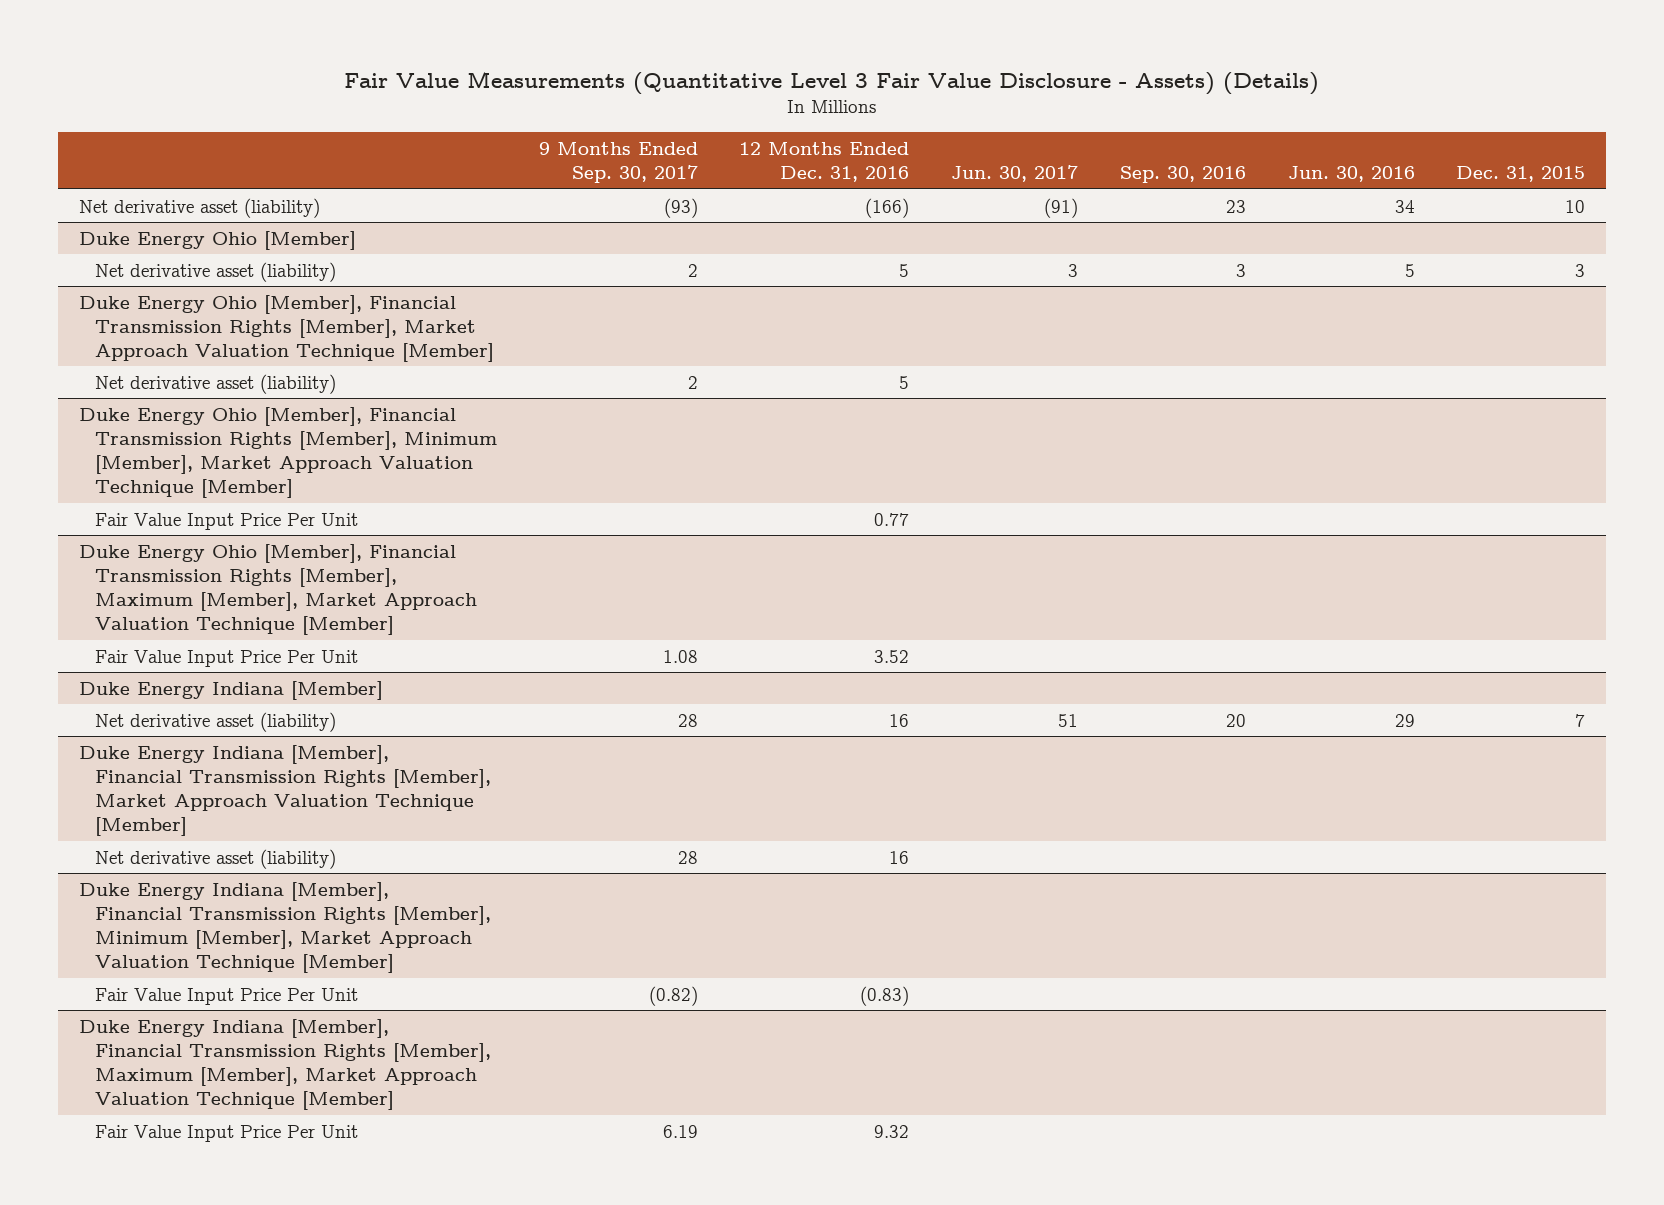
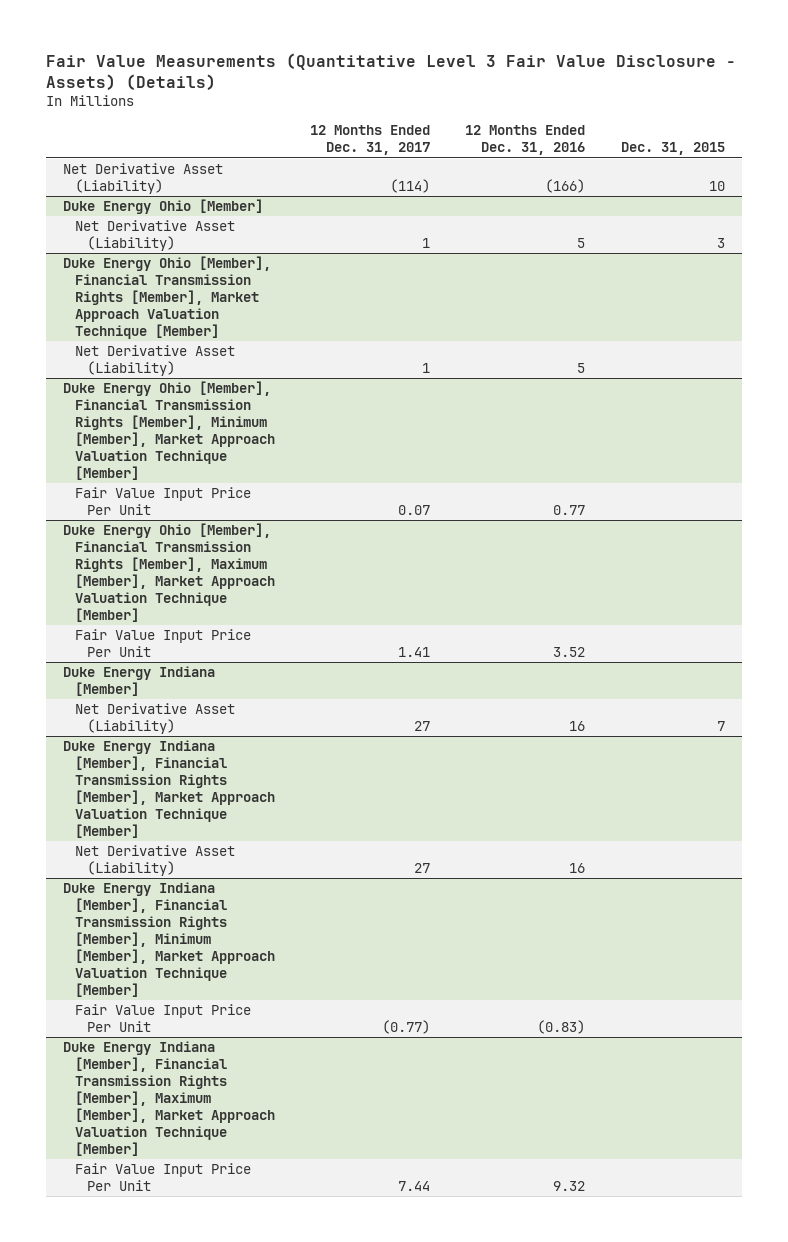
- | 9 Months Ended Sep. 30, 2017 | 12 Months Ended Dec. 31, 2016 | Jun. 30, 2017 | Sep. 30, 2016 | Jun. 30, 2016 | Dec. 31, 2015
+ | 12 Months Ended Dec. 31, 2017 | 12 Months Ended Dec. 31, 2016 | Dec. 31, 2015
- Net derivative asset (liability) | (93) | (166) | (91) | 23 | 34 | 10
+ Net Derivative Asset (Liability) | (114) | (166) | 10
@ Duke Energy Ohio [Member]
- Net derivative asset (liability) | 2 | 5 | 3 | 3 | 5 | 3
+ Net Derivative Asset (Liability) | 1 | 5 | 3
@ Duke Energy Ohio [Member], Financial Transmission Rights [Member], Market Approach Valuation Technique [Member]
- Net derivative asset (liability) | 2 | 5 | | | |
+ Net Derivative Asset (Liability) | 1 | 5 |
@ Duke Energy Indiana [Member]
- Net derivative asset (liability) | 28 | 16 | 51 | 20 | 29 | 7
+ Net Derivative Asset (Liability) | 27 | 16 | 7
@ Duke Energy Indiana [Member], Financial Transmission Rights [Member], Market Approach Valuation Technique [Member]
- Net derivative asset (liability) | 28 | 16 | | | |
+ Net Derivative Asset (Liability) | 27 | 16 |

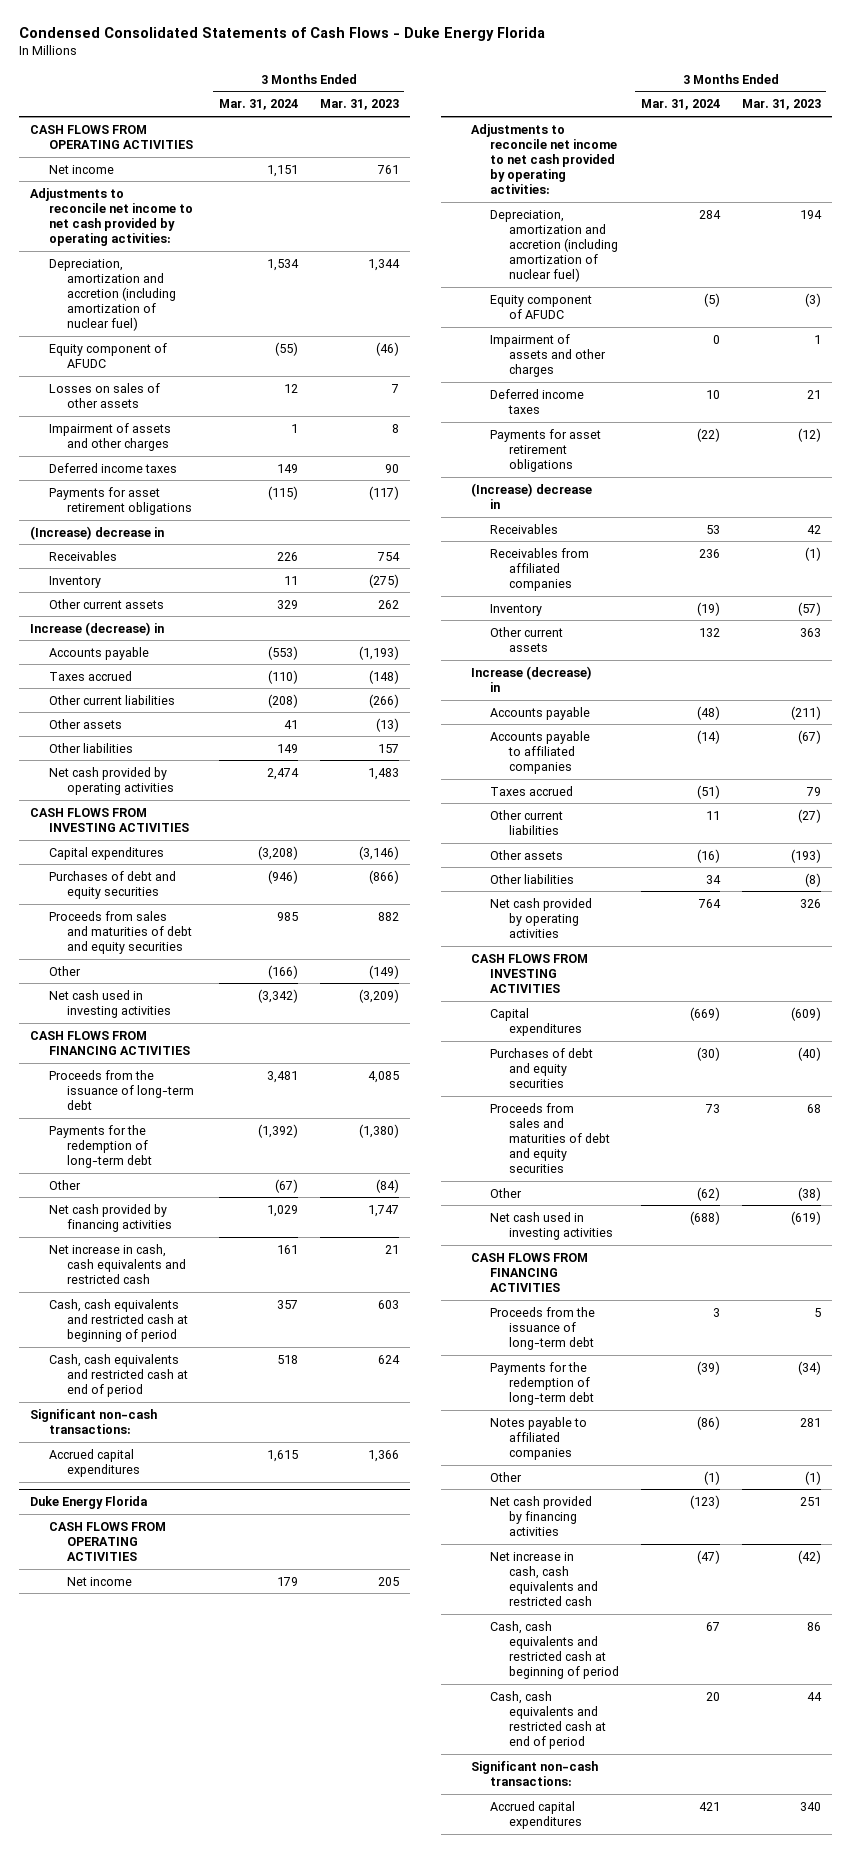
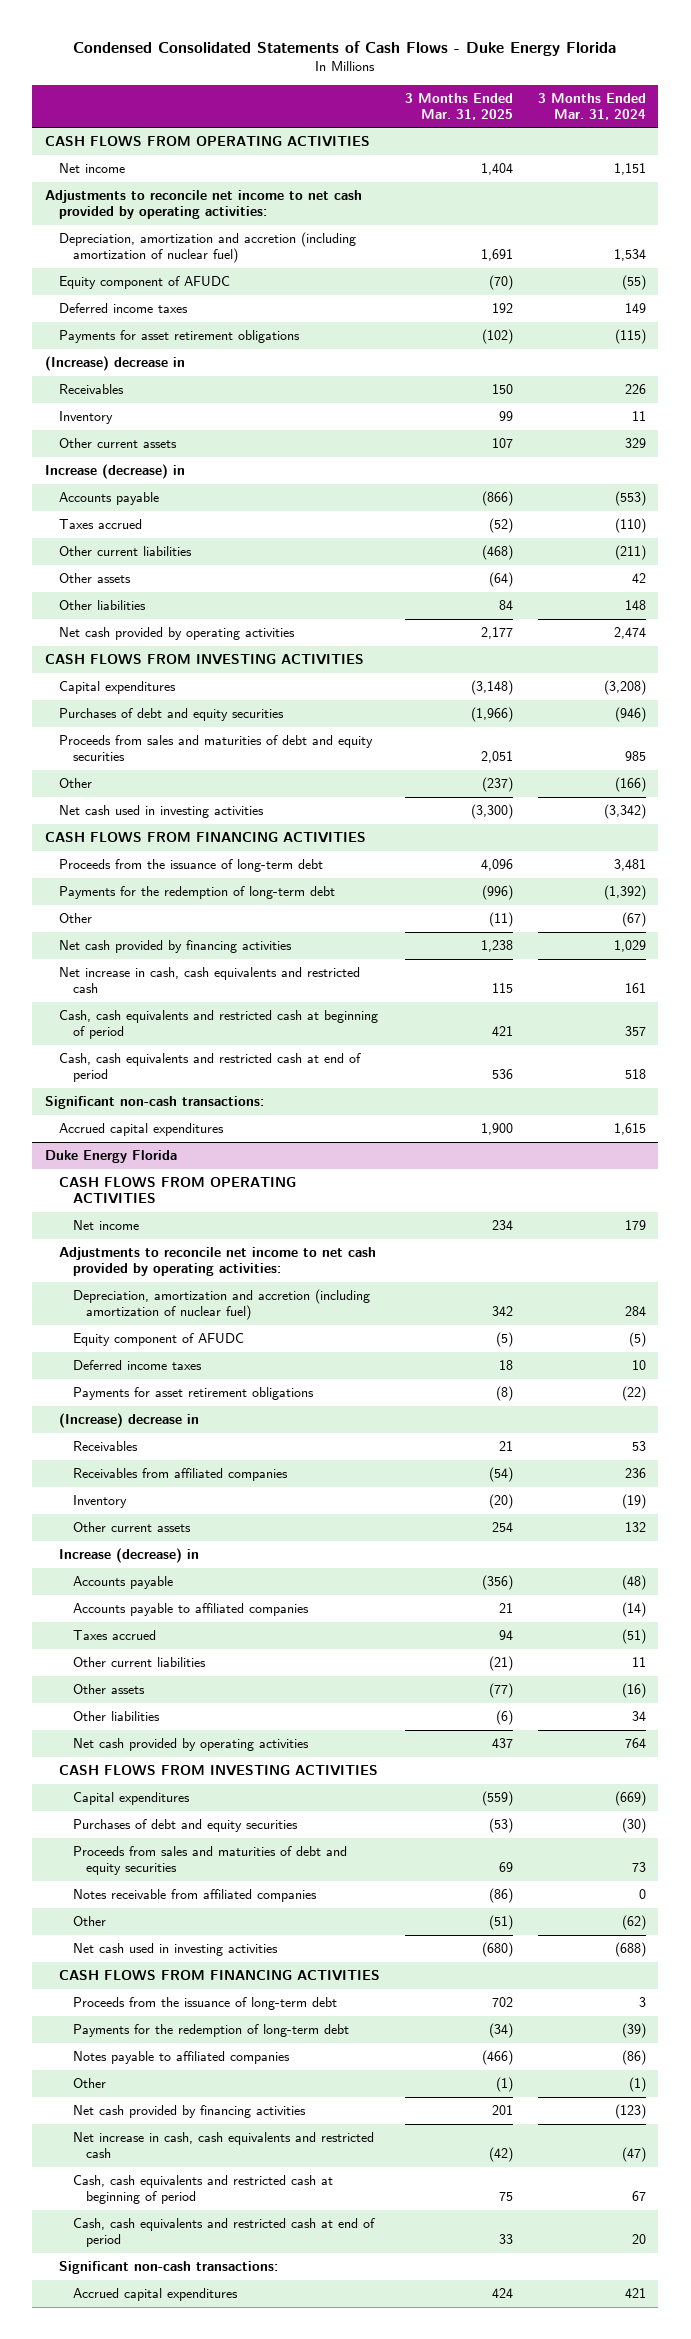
- | 3 Months Ended Mar. 31, 2024 | 3 Months Ended Mar. 31, 2023
+ | 3 Months Ended Mar. 31, 2025 | 3 Months Ended Mar. 31, 2024
- Losses on sales of other assets | 12 | 7
- Impairment of assets and other charges | 1 | 8
- Other current liabilities | (208) | (266)
- Other assets | 41 | (13)
- Other liabilities | 149 | 157
+ Other current liabilities | (468) | (211)
+ Other assets | (64) | 42
+ Other liabilities | 84 | 148
@ Duke Energy Florida
- Impairment of assets and other charges | 0 | 1
+ Notes receivable from affiliated companies | (86) | 0

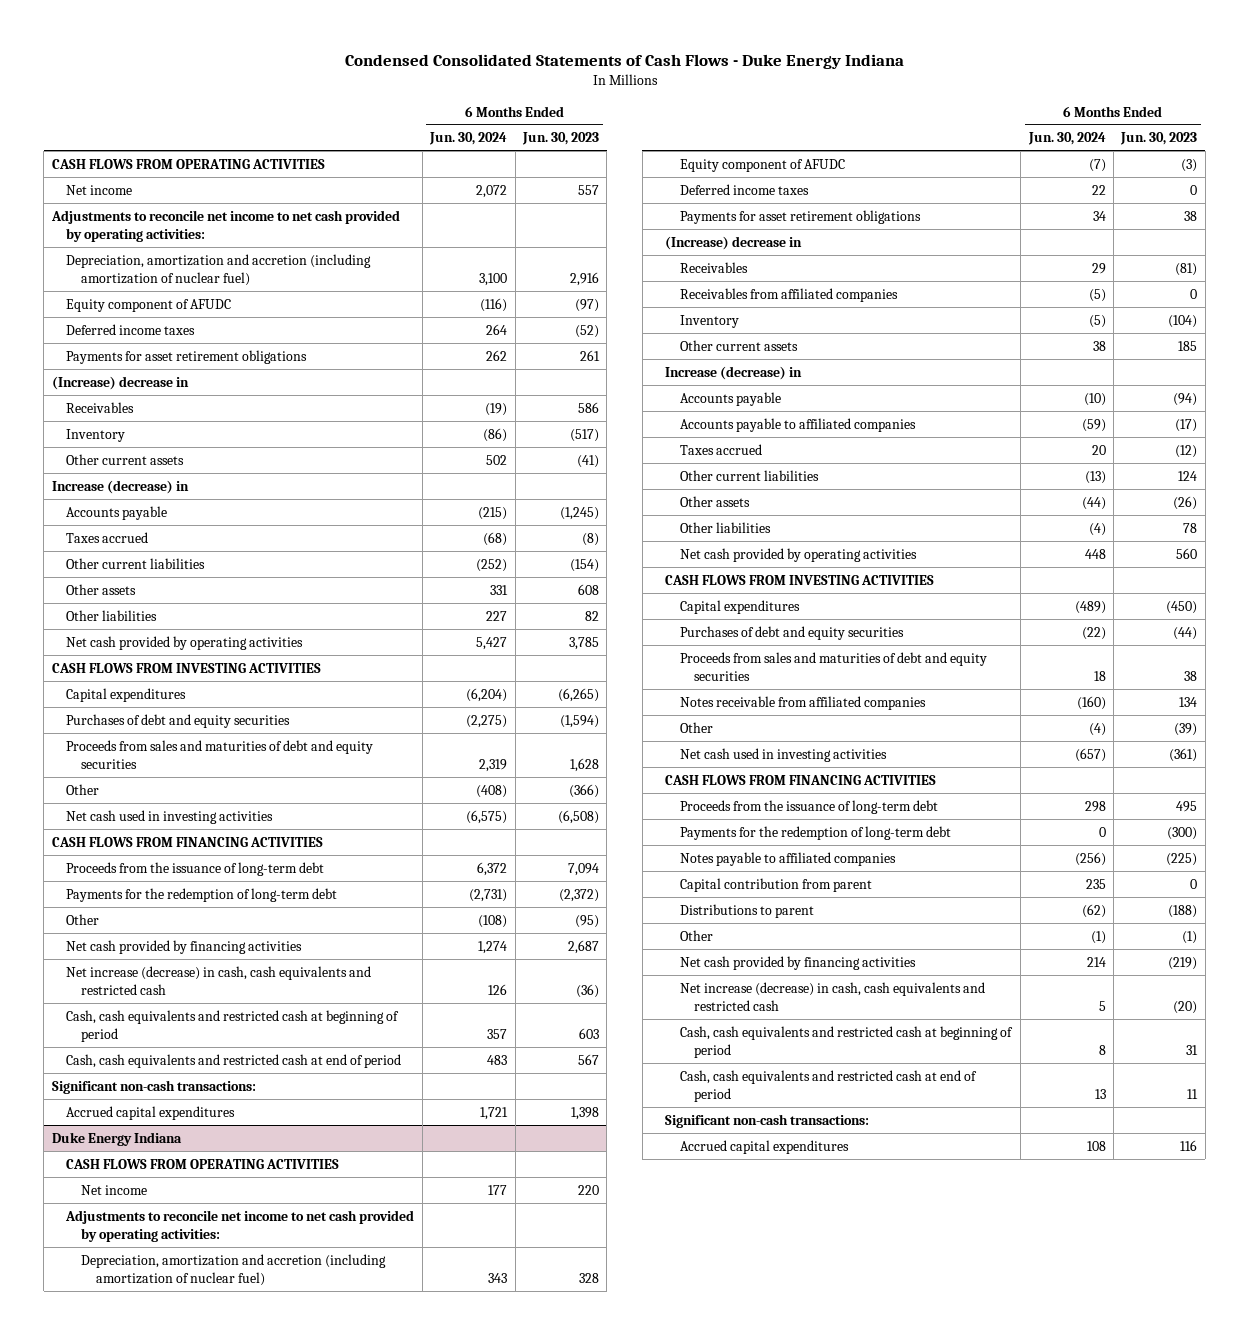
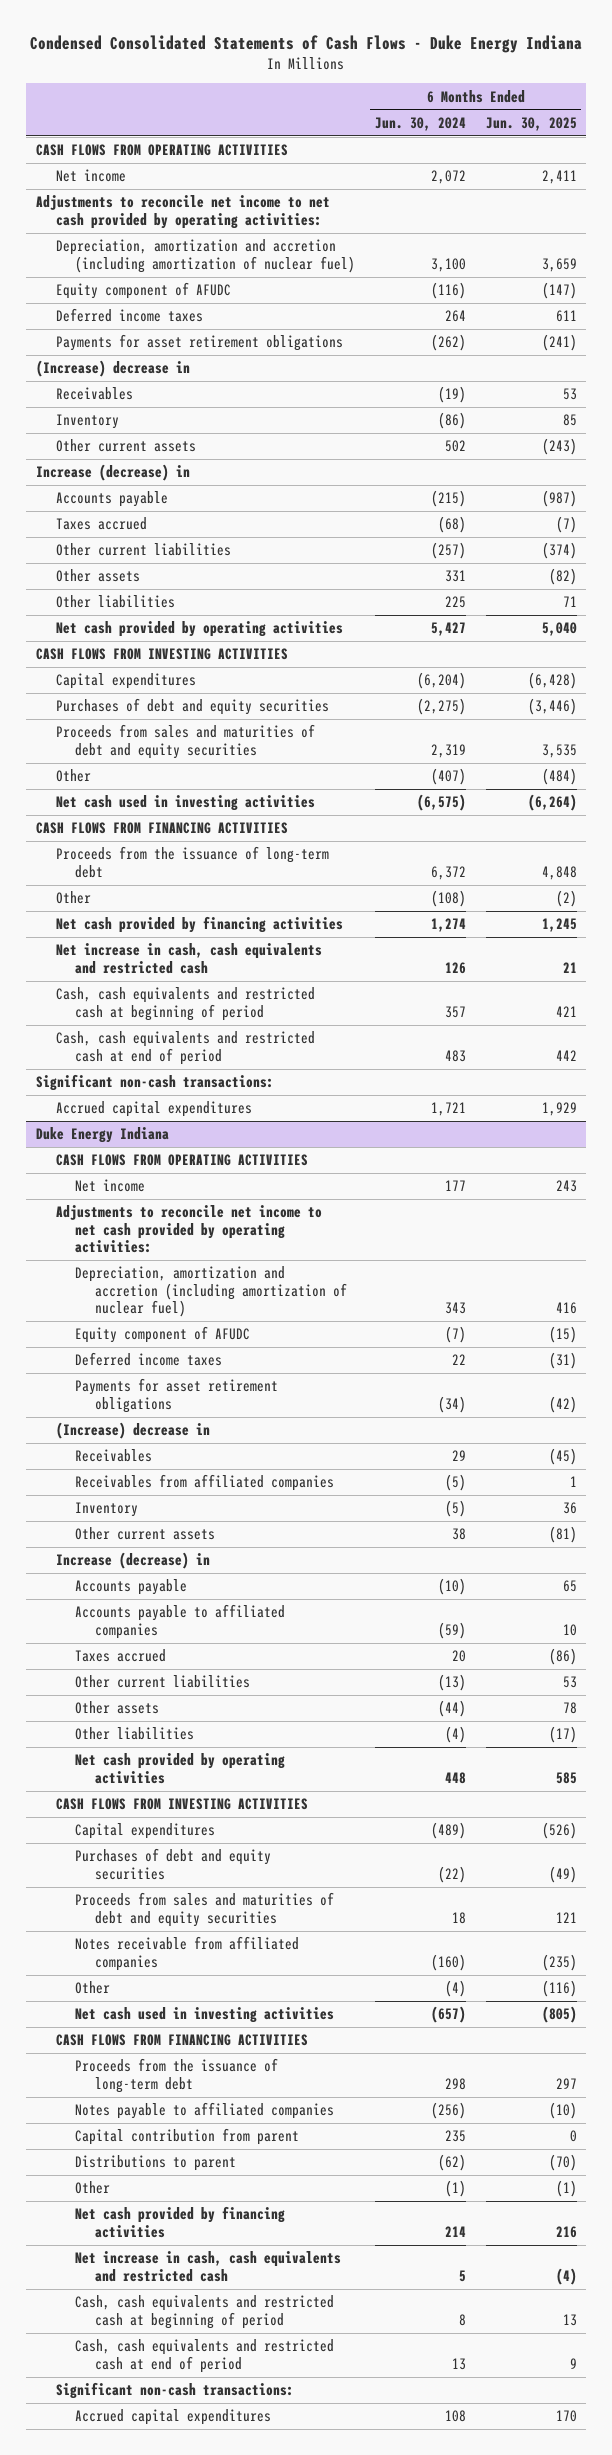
- | 6 Months Ended Jun. 30, 2024 | 6 Months Ended Jun. 30, 2023
+ | 6 Months Ended Jun. 30, 2024 | 6 Months Ended Jun. 30, 2025
- Payments for asset retirement obligations | 262 | 261
+ Payments for asset retirement obligations | (262) | (241)
- Other current liabilities | (252) | (154)
+ Other current liabilities | (257) | (374)
- Other liabilities | 227 | 82
+ Other liabilities | 225 | 71
- Other | (408) | (366)
+ Other | (407) | (484)
- Payments for the redemption of long-term debt | (2,731) | (2,372)
- Net increase (decrease) in cash, cash equivalents and restricted cash | 126 | (36)
+ Net increase in cash, cash equivalents and restricted cash | 126 | 21
@ Duke Energy Indiana
- Payments for asset retirement obligations | 34 | 38
+ Payments for asset retirement obligations | (34) | (42)
- Payments for the redemption of long-term debt | 0 | (300)
- Net increase (decrease) in cash, cash equivalents and restricted cash | 5 | (20)
+ Net increase in cash, cash equivalents and restricted cash | 5 | (4)

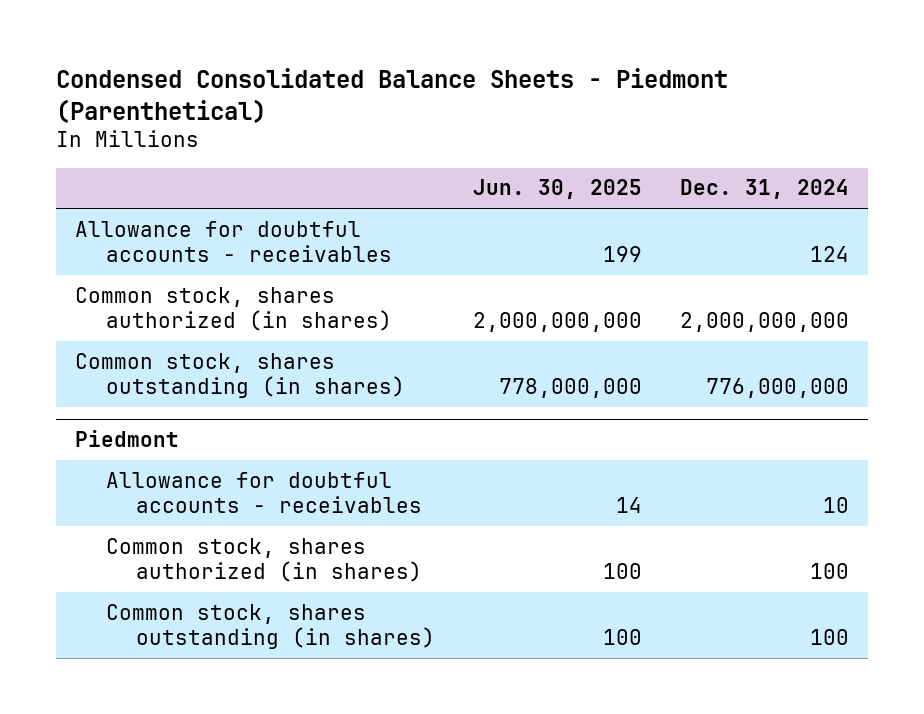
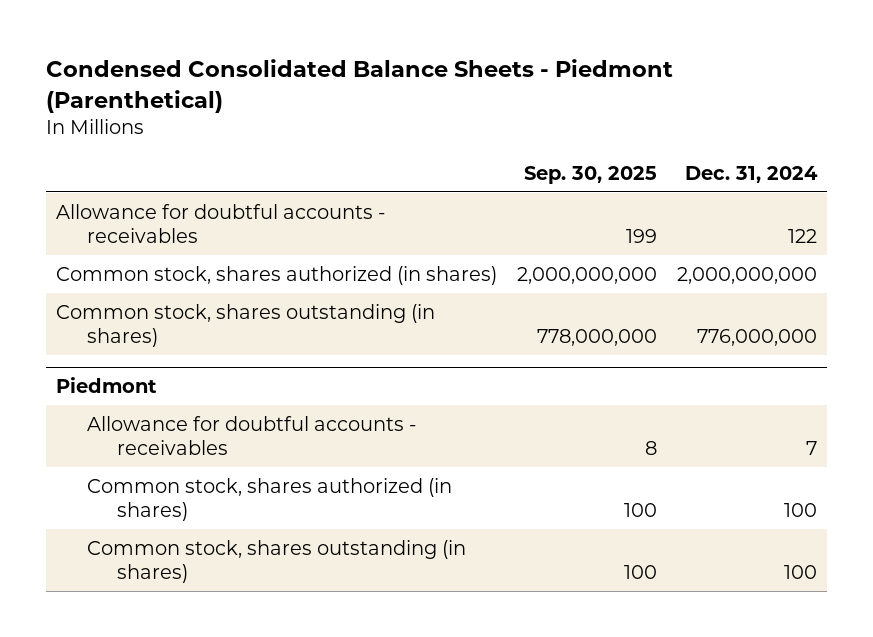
- | Jun. 30, 2025 | Dec. 31, 2024
+ | Sep. 30, 2025 | Dec. 31, 2024
- Allowance for doubtful accounts - receivables | 199 | 124
+ Allowance for doubtful accounts - receivables | 199 | 122
@ Piedmont
- Allowance for doubtful accounts - receivables | 14 | 10
+ Allowance for doubtful accounts - receivables | 8 | 7

